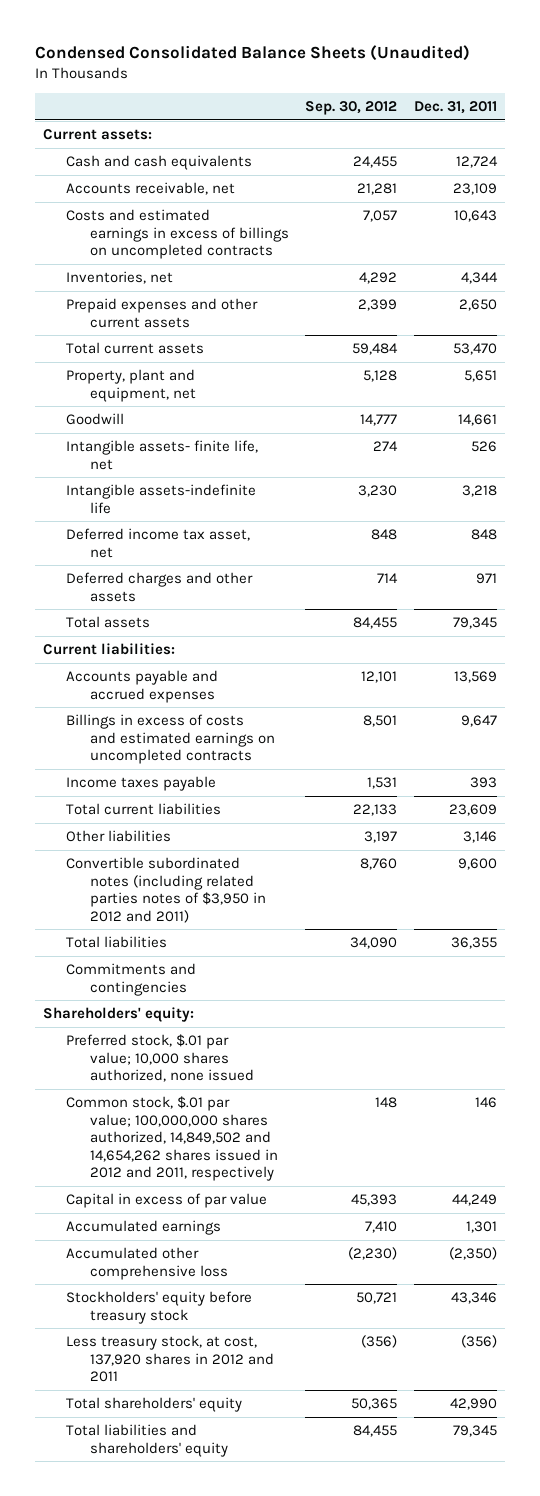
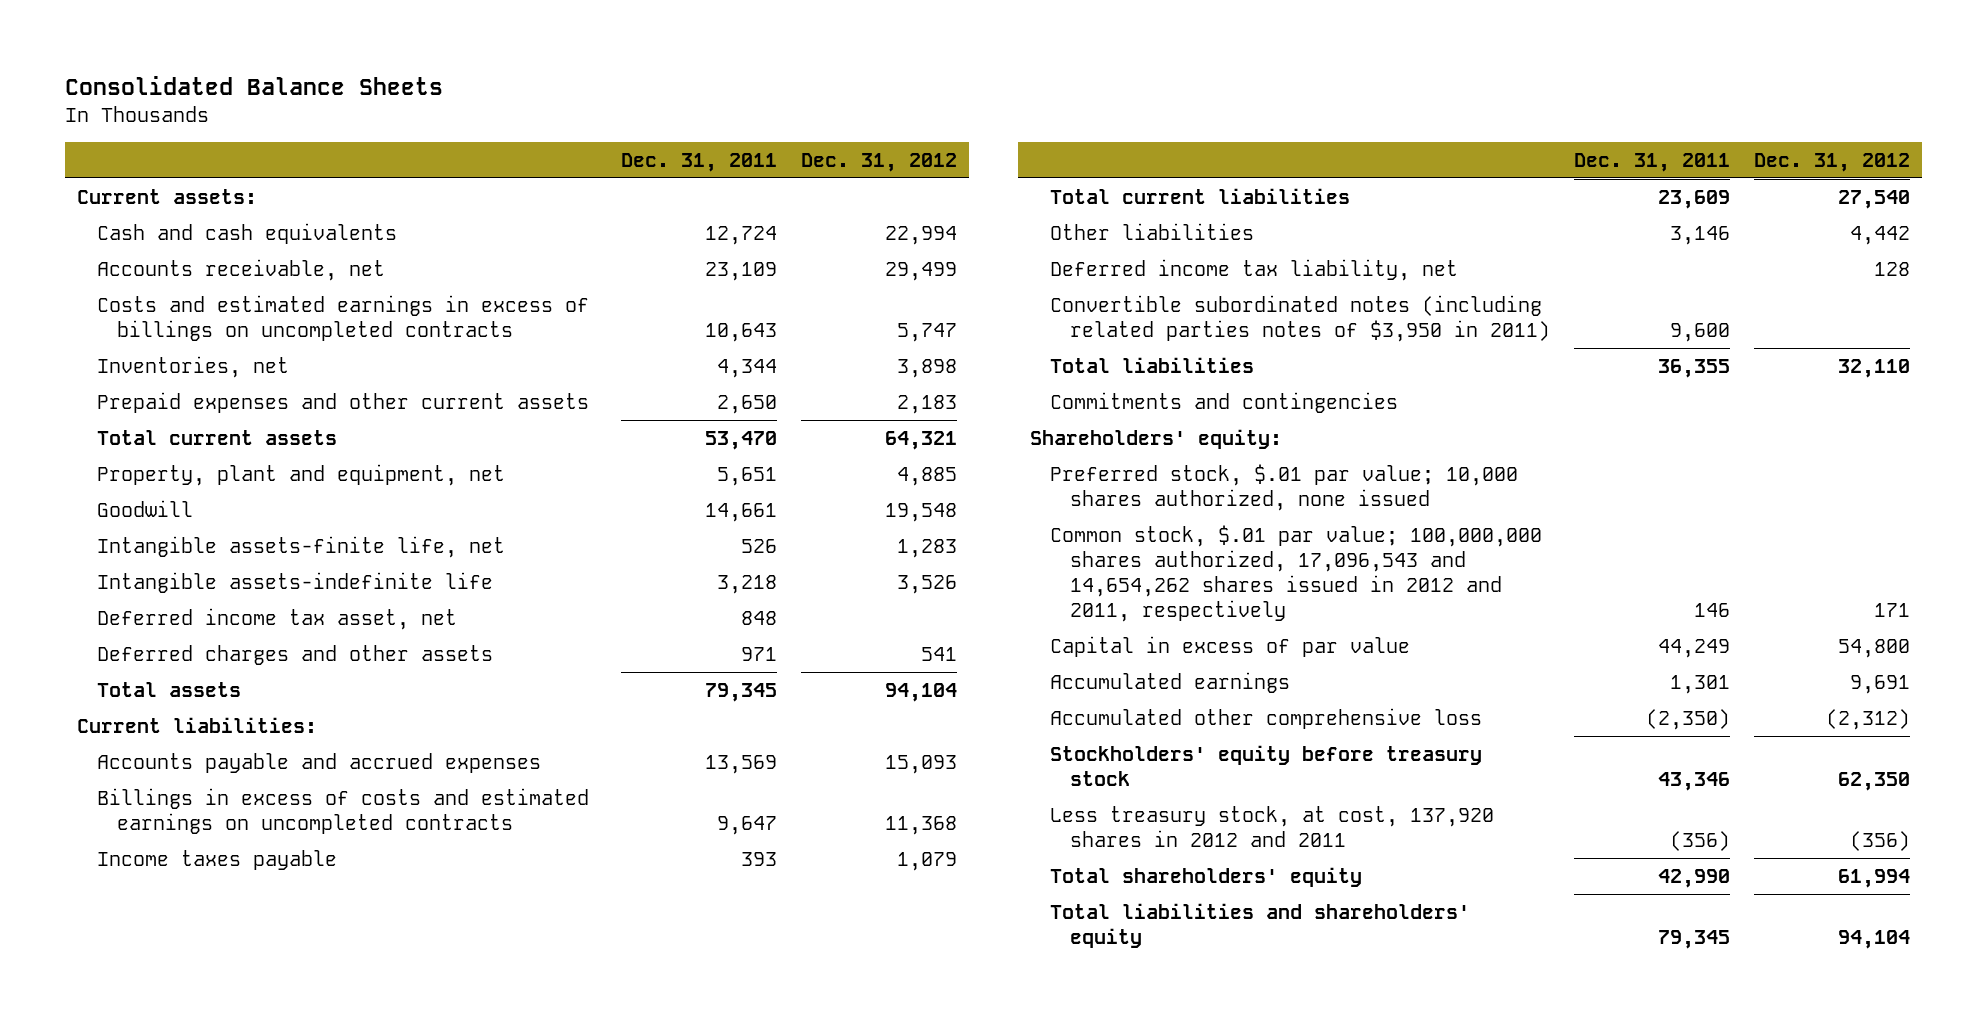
- Condensed Consolidated Balance Sheets (Unaudited)
+ Consolidated Balance Sheets
- | Sep. 30, 2012 | Dec. 31, 2011
+ | Dec. 31, 2011 | Dec. 31, 2012
- Intangible assets- finite life, net | 274 | 526
+ Intangible assets-finite life, net | 526 | 1,283
- Convertible subordinated notes (including related parties notes of $3,950 in 2012 and 2011) | 8,760 | 9,600
+ Deferred income tax liability, net | | 128
+ Convertible subordinated notes (including related parties notes of $3,950 in 2011) | 9,600 |
- Common stock, $.01 par value; 100,000,000 shares authorized, 14,849,502 and 14,654,262 shares issued in 2012 and 2011, respectively | 148 | 146
+ Common stock, $.01 par value; 100,000,000 shares authorized, 17,096,543 and 14,654,262 shares issued in 2012 and 2011, respectively | 146 | 171

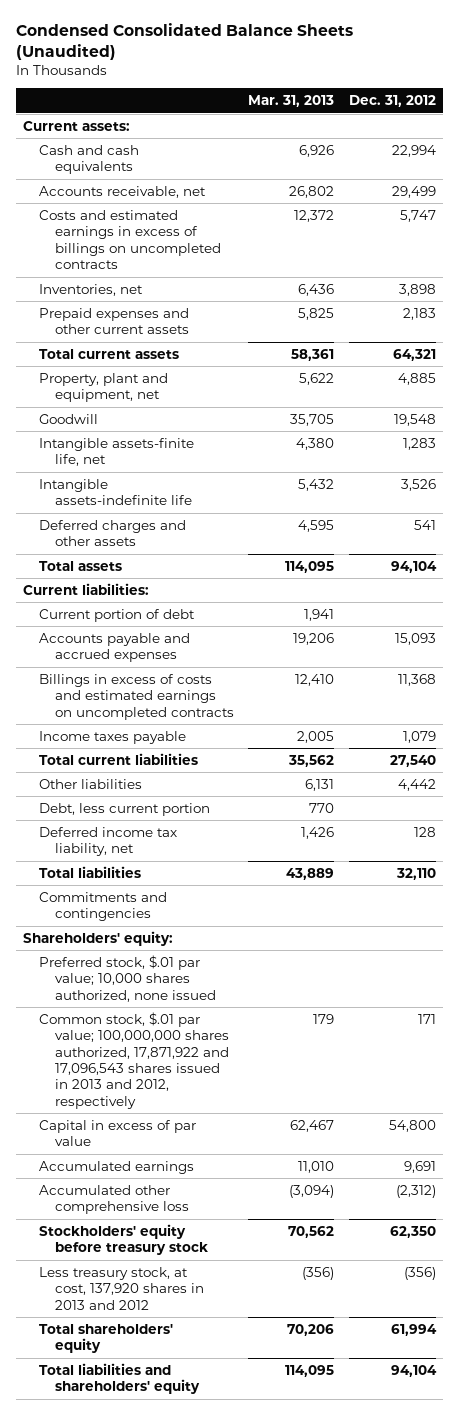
- Consolidated Balance Sheets
+ Condensed Consolidated Balance Sheets (Unaudited)
- | Dec. 31, 2011 | Dec. 31, 2012
+ | Mar. 31, 2013 | Dec. 31, 2012
- Deferred income tax asset, net | 848 |
+ Current portion of debt | 1,941 |
+ Debt, less current portion | 770 |
- Convertible subordinated notes (including related parties notes of $3,950 in 2011) | 9,600 |
- Common stock, $.01 par value; 100,000,000 shares authorized, 17,096,543 and 14,654,262 shares issued in 2012 and 2011, respectively | 146 | 171
+ Common stock, $.01 par value; 100,000,000 shares authorized, 17,871,922 and 17,096,543 shares issued in 2013 and 2012, respectively | 179 | 171
- Less treasury stock, at cost, 137,920 shares in 2012 and 2011 | (356) | (356)
+ Less treasury stock, at cost, 137,920 shares in 2013 and 2012 | (356) | (356)

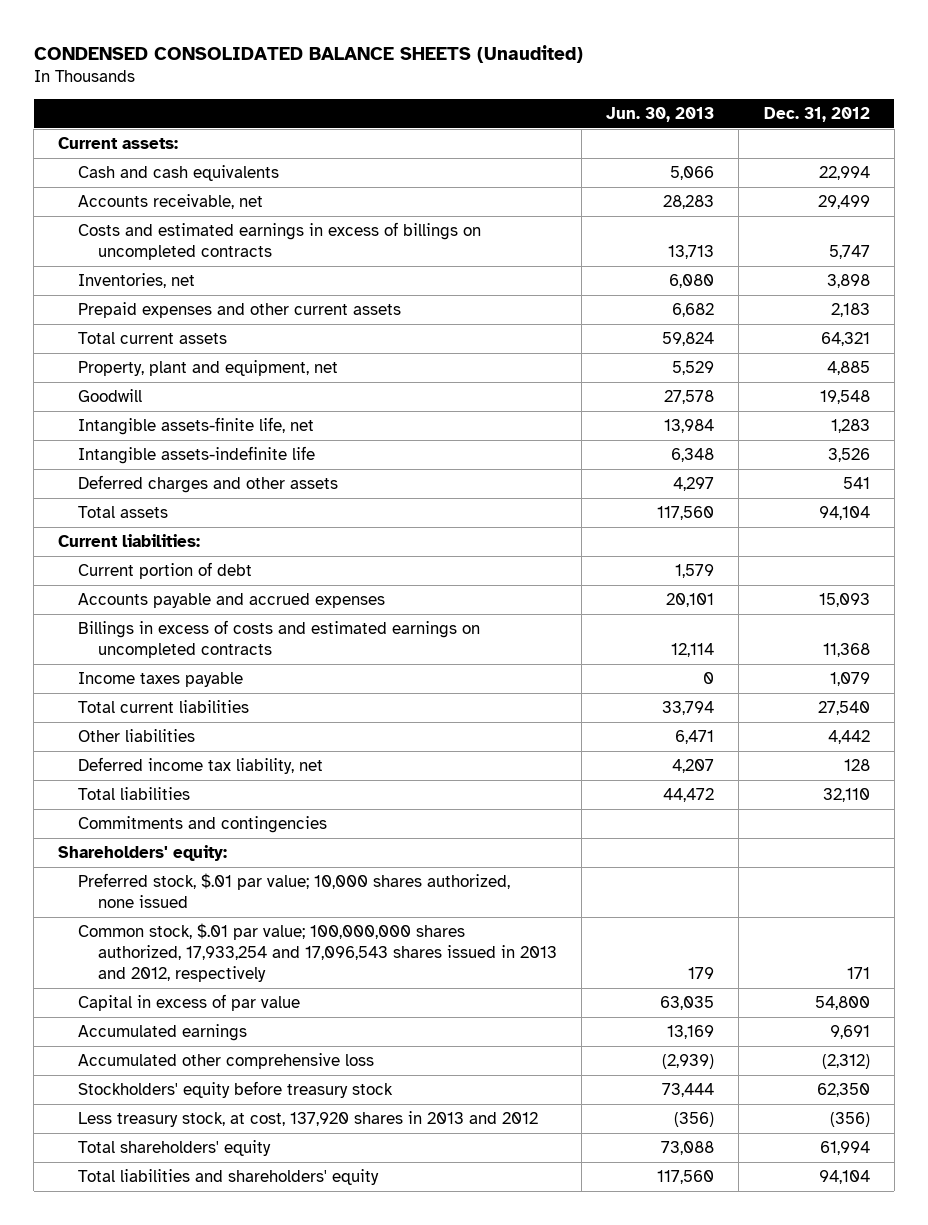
- Condensed Consolidated Balance Sheets (Unaudited)
+ CONDENSED CONSOLIDATED BALANCE SHEETS (Unaudited)
- | Mar. 31, 2013 | Dec. 31, 2012
+ | Jun. 30, 2013 | Dec. 31, 2012
- Debt, less current portion | 770 |
- Common stock, $.01 par value; 100,000,000 shares authorized, 17,871,922 and 17,096,543 shares issued in 2013 and 2012, respectively | 179 | 171
+ Common stock, $.01 par value; 100,000,000 shares authorized, 17,933,254 and 17,096,543 shares issued in 2013 and 2012, respectively | 179 | 171

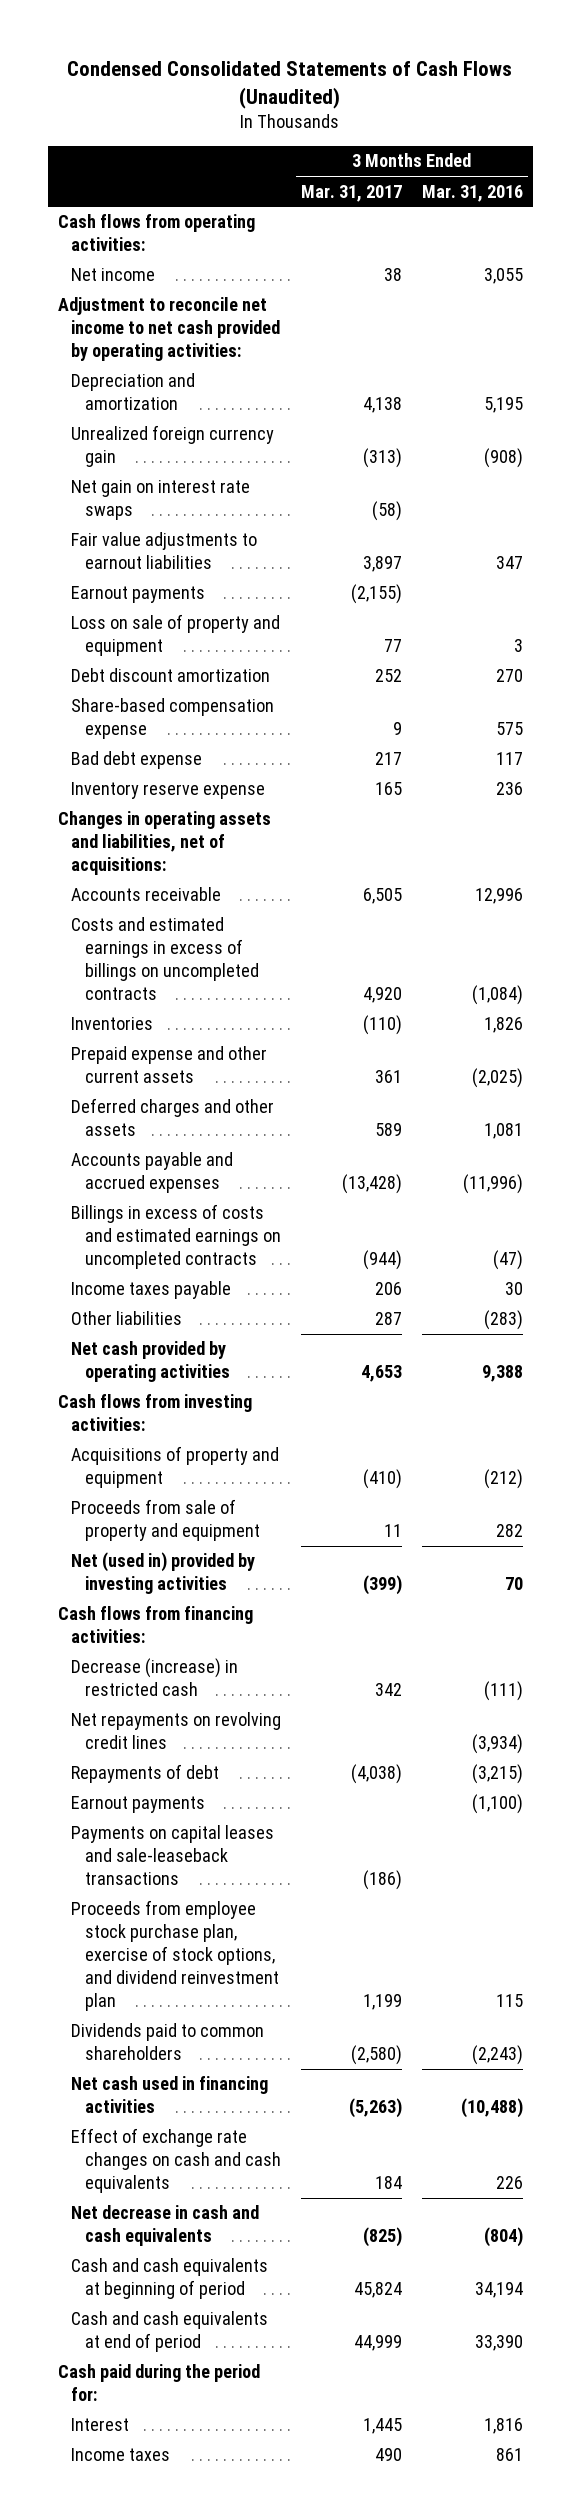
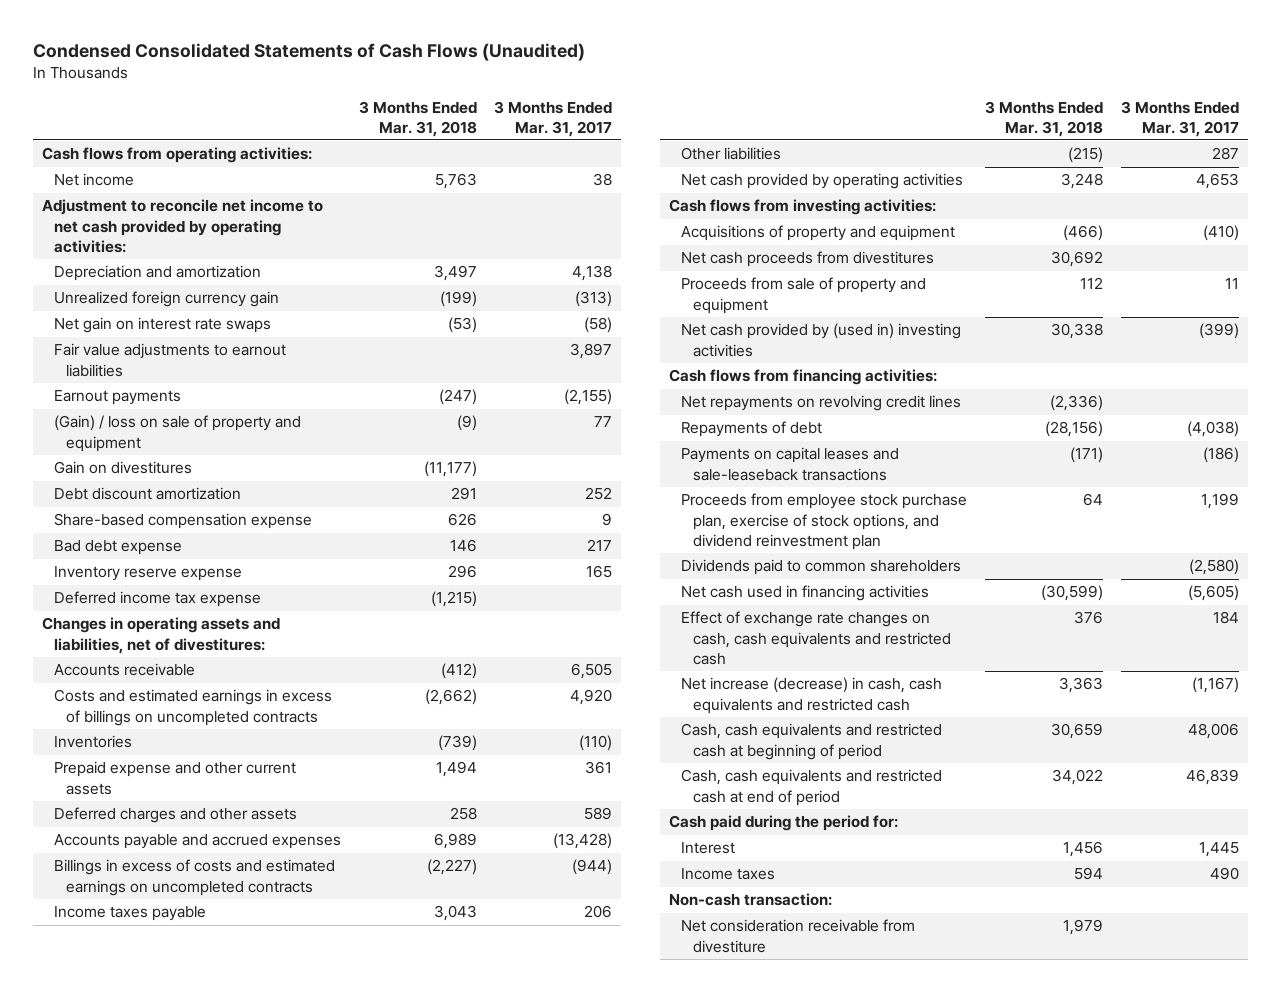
- | 3 Months Ended Mar. 31, 2017 | 3 Months Ended Mar. 31, 2016
+ | 3 Months Ended Mar. 31, 2018 | 3 Months Ended Mar. 31, 2017
- Loss on sale of property and equipment | 77 | 3
+ (Gain) / loss on sale of property and equipment | (9) | 77
+ Gain on divestitures | (11,177) |
- Changes in operating assets and liabilities, net of acquisitions:
+ Deferred income tax expense | (1,215) |
+ Changes in operating assets and liabilities, net of divestitures:
+ Net cash proceeds from divestitures | 30,692 |
- Net (used in) provided by investing activities | (399) | 70
+ Net cash provided by (used in) investing activities | 30,338 | (399)
- Decrease (increase) in restricted cash | 342 | (111)
- Earnout payments | | (1,100)
- Net cash used in financing activities | (5,263) | (10,488)
- Effect of exchange rate changes on cash and cash equivalents | 184 | 226
- Net decrease in cash and cash equivalents | (825) | (804)
- Cash and cash equivalents at beginning of period | 45,824 | 34,194
- Cash and cash equivalents at end of period | 44,999 | 33,390
+ Net cash used in financing activities | (30,599) | (5,605)
+ Effect of exchange rate changes on cash, cash equivalents and restricted cash | 376 | 184
+ Net increase (decrease) in cash, cash equivalents and restricted cash | 3,363 | (1,167)
+ Cash, cash equivalents and restricted cash at beginning of period | 30,659 | 48,006
+ Cash, cash equivalents and restricted cash at end of period | 34,022 | 46,839
+ Non-cash transaction:
+ Net consideration receivable from divestiture | 1,979 |

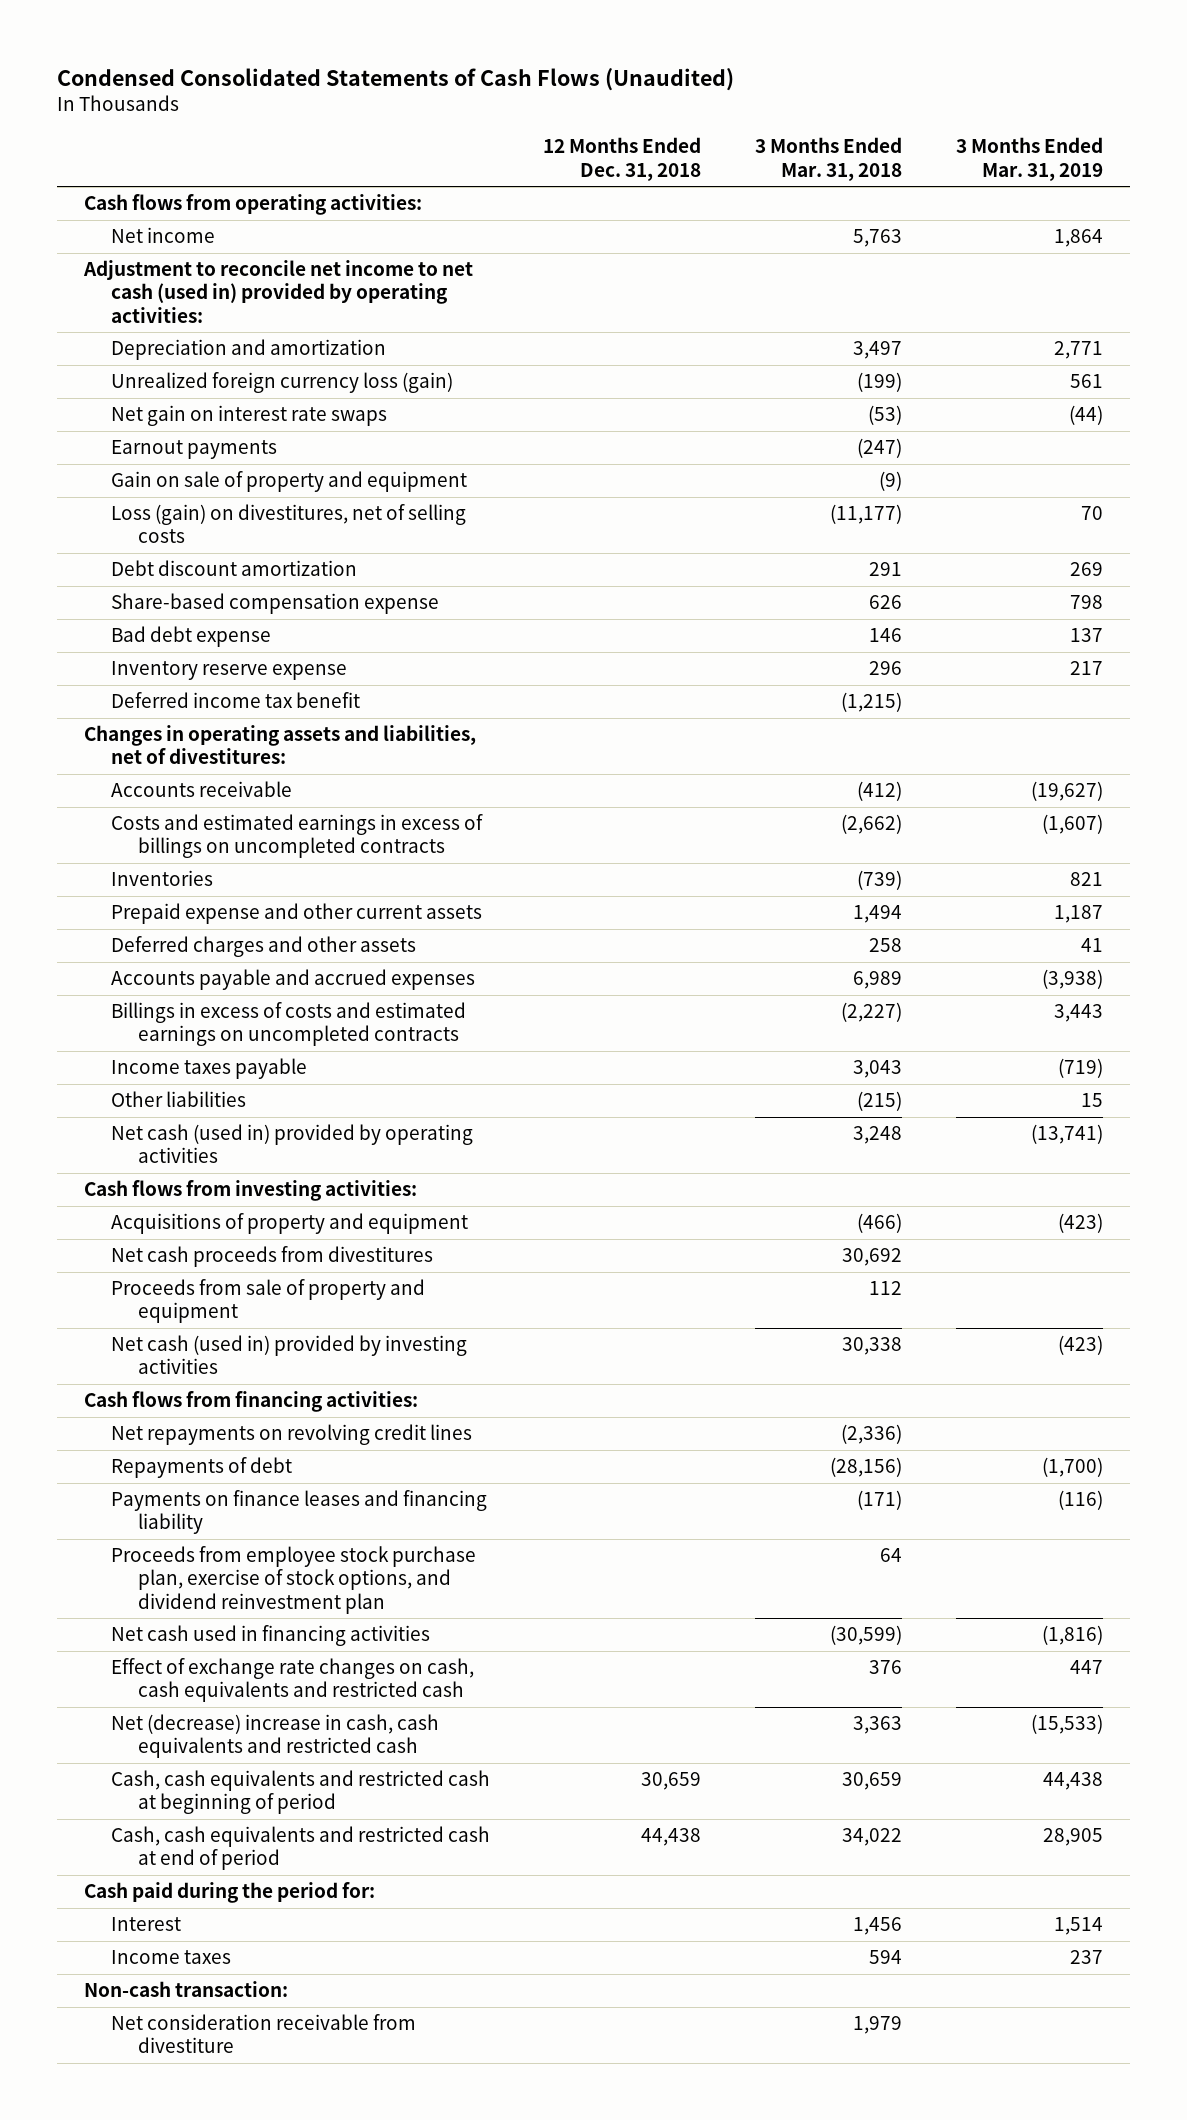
- | 3 Months Ended Mar. 31, 2018 | 3 Months Ended Mar. 31, 2017
+ | 12 Months Ended Dec. 31, 2018 | 3 Months Ended Mar. 31, 2018 | 3 Months Ended Mar. 31, 2019
- Adjustment to reconcile net income to net cash provided by operating activities:
+ Adjustment to reconcile net income to net cash (used in) provided by operating activities:
- Unrealized foreign currency gain | (199) | (313)
+ Unrealized foreign currency loss (gain) | | (199) | 561
- Fair value adjustments to earnout liabilities | | 3,897
- (Gain) / loss on sale of property and equipment | (9) | 77
- Gain on divestitures | (11,177) |
+ Gain on sale of property and equipment | | (9) |
+ Loss (gain) on divestitures, net of selling costs | | (11,177) | 70
- Deferred income tax expense | (1,215) |
+ Deferred income tax benefit | | (1,215) |
- Net cash provided by operating activities | 3,248 | 4,653
+ Net cash (used in) provided by operating activities | | 3,248 | (13,741)
- Net cash provided by (used in) investing activities | 30,338 | (399)
+ Net cash (used in) provided by investing activities | | 30,338 | (423)
- Payments on capital leases and sale-leaseback transactions | (171) | (186)
+ Payments on finance leases and financing liability | | (171) | (116)
- Dividends paid to common shareholders | | (2,580)
- Net increase (decrease) in cash, cash equivalents and restricted cash | 3,363 | (1,167)
+ Net (decrease) increase in cash, cash equivalents and restricted cash | | 3,363 | (15,533)

